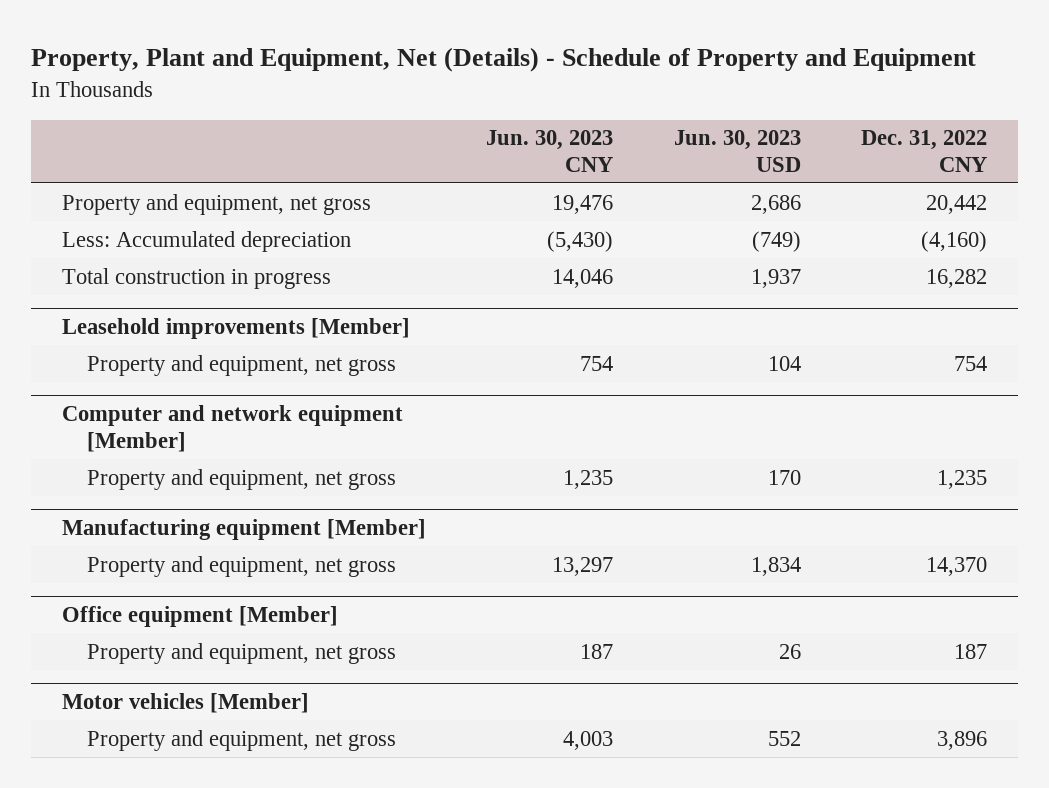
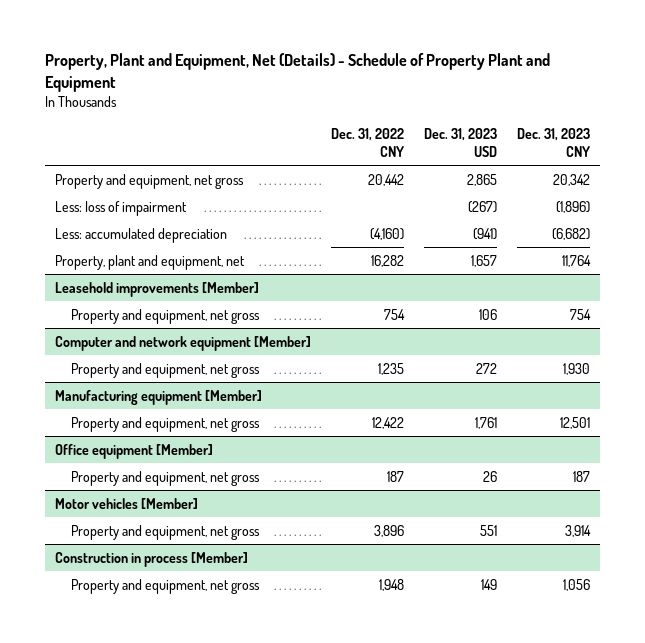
- Property, Plant and Equipment, Net (Details) - Schedule of Property and Equipment
+ Property, Plant and Equipment, Net (Details) - Schedule of Property Plant and Equipment
- | Jun. 30, 2023 CNY | Jun. 30, 2023 USD | Dec. 31, 2022 CNY
+ | Dec. 31, 2022 CNY | Dec. 31, 2023 USD | Dec. 31, 2023 CNY
- Less: Accumulated depreciation | (5,430) | (749) | (4,160)
- Total construction in progress | 14,046 | 1,937 | 16,282
+ Less: loss of impairment | | (267) | (1,896)
+ Less: accumulated depreciation | (4,160) | (941) | (6,682)
+ Property, plant and equipment, net | 16,282 | 1,657 | 11,764
@ Manufacturing equipment [Member]
- Property and equipment, net gross | 13,297 | 1,834 | 14,370
+ Property and equipment, net gross | 12,422 | 1,761 | 12,501
+ Construction in process [Member]
+ Property and equipment, net gross | 1,948 | 149 | 1,056

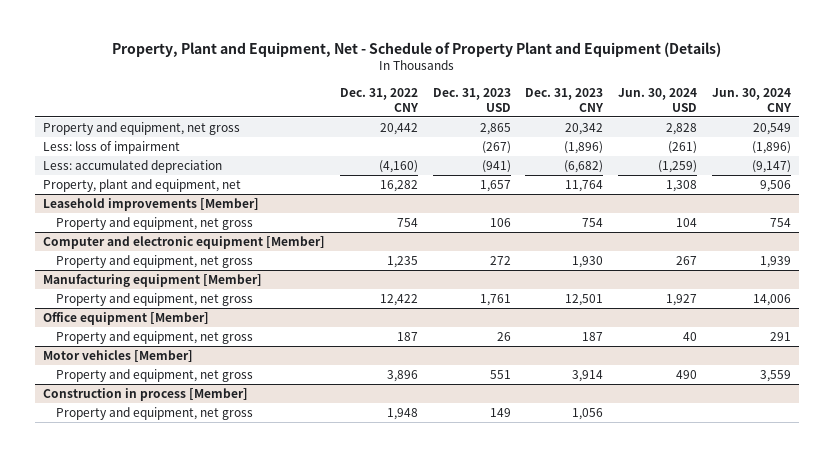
- Property, Plant and Equipment, Net (Details) - Schedule of Property Plant and Equipment
+ Property, Plant and Equipment, Net - Schedule of Property Plant and Equipment (Details)
- | Dec. 31, 2022 CNY | Dec. 31, 2023 USD | Dec. 31, 2023 CNY
+ | Dec. 31, 2022 CNY | Dec. 31, 2023 USD | Dec. 31, 2023 CNY | Jun. 30, 2024 USD | Jun. 30, 2024 CNY
- Computer and network equipment [Member]
+ Computer and electronic equipment [Member]

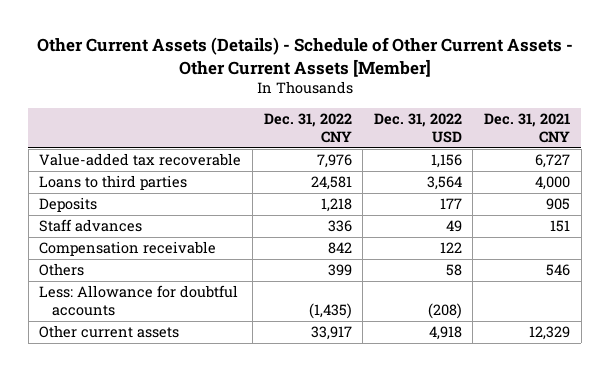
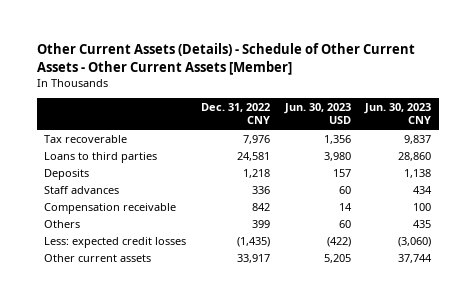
- | Dec. 31, 2022 CNY | Dec. 31, 2022 USD | Dec. 31, 2021 CNY
+ | Dec. 31, 2022 CNY | Jun. 30, 2023 USD | Jun. 30, 2023 CNY
- Value-added tax recoverable | 7,976 | 1,156 | 6,727
+ Tax recoverable | 7,976 | 1,356 | 9,837
- Less: Allowance for doubtful accounts | (1,435) | (208) |
+ Less: expected credit losses | (1,435) | (422) | (3,060)

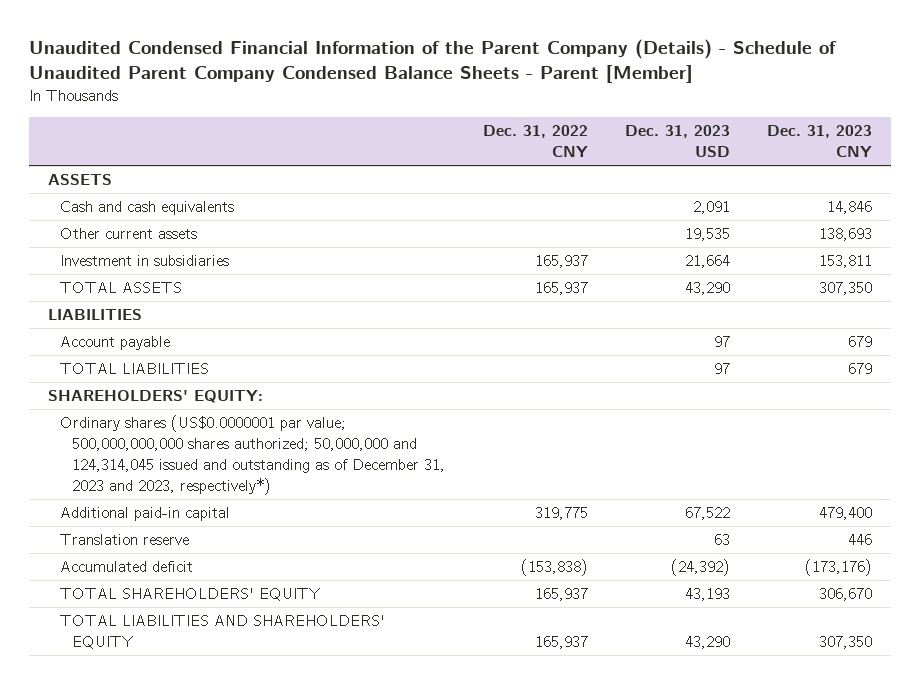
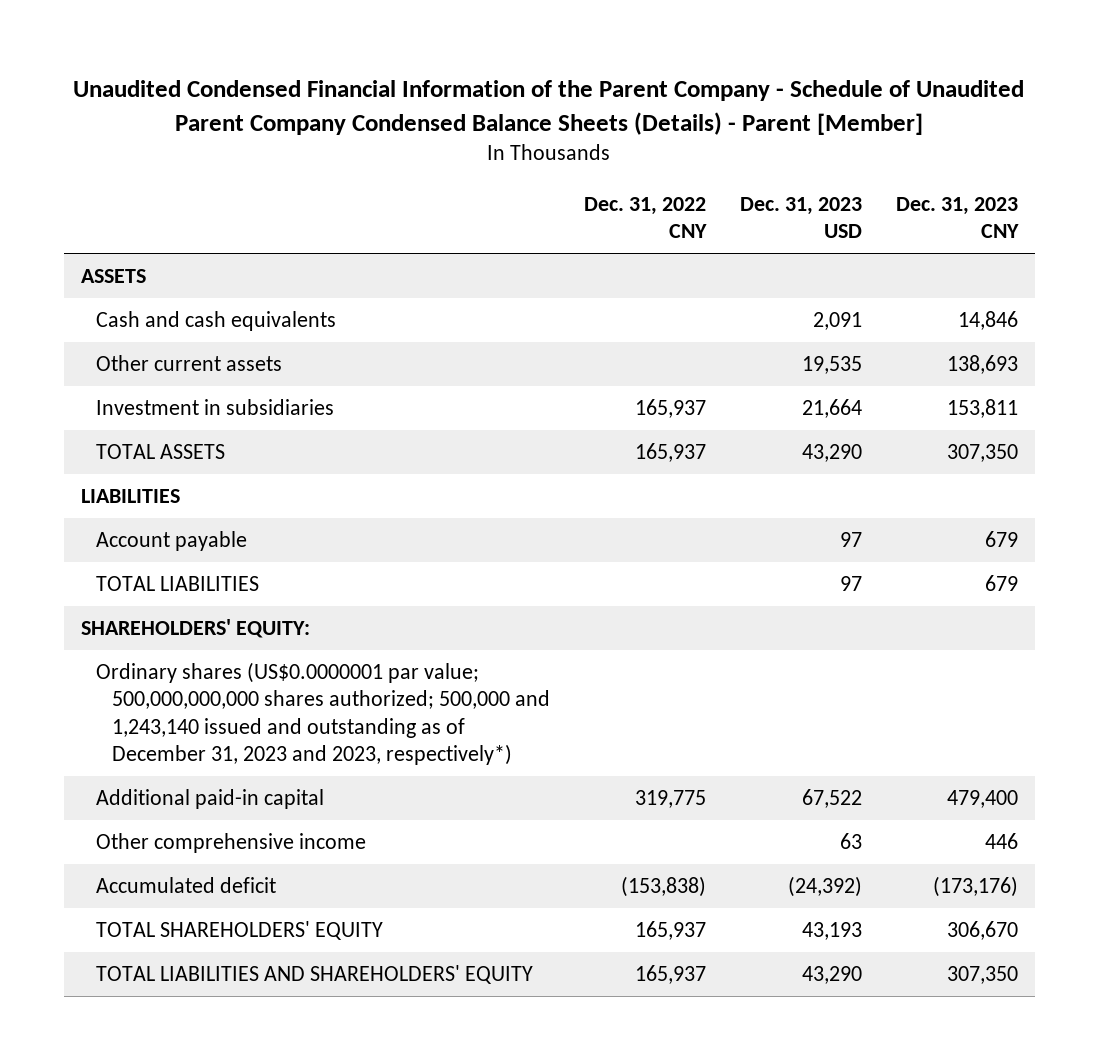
- Unaudited Condensed Financial Information of the Parent Company (Details) - Schedule of Unaudited Parent Company Condensed Balance Sheets - Parent [Member]
+ Unaudited Condensed Financial Information of the Parent Company - Schedule of Unaudited Parent Company Condensed Balance Sheets (Details) - Parent [Member]
- Ordinary shares (US$0.0000001 par value; 500,000,000,000 shares authorized; 50,000,000 and 124,314,045 issued and outstanding as of December 31, 2023 and 2023, respectively*)
+ Ordinary shares (US$0.0000001 par value; 500,000,000,000 shares authorized; 500,000 and 1,243,140 issued and outstanding as of December 31, 2023 and 2023, respectively*)
- Translation reserve | | 63 | 446
+ Other comprehensive income | | 63 | 446

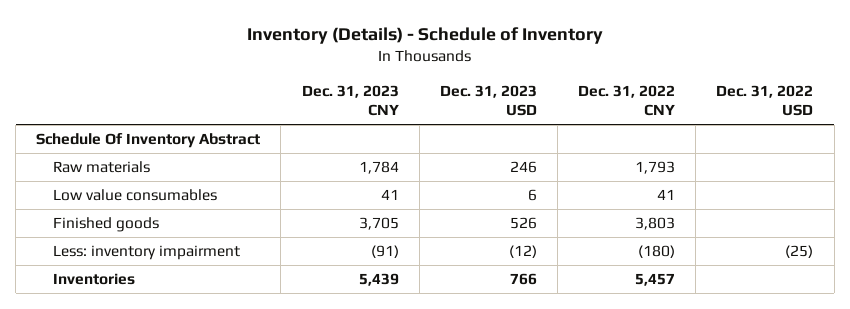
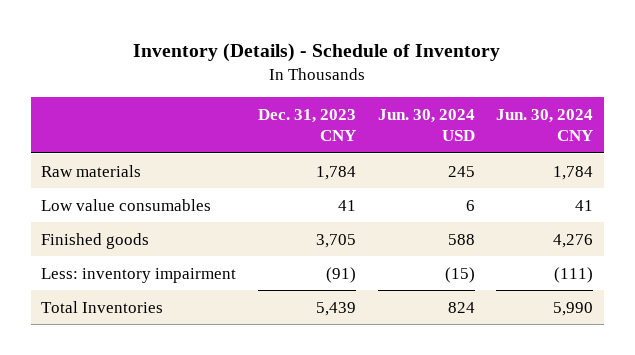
- | Dec. 31, 2023 CNY | Dec. 31, 2023 USD | Dec. 31, 2022 CNY | Dec. 31, 2022 USD
+ | Dec. 31, 2023 CNY | Jun. 30, 2024 USD | Jun. 30, 2024 CNY
- Schedule Of Inventory Abstract
- Inventories | 5,439 | 766 | 5,457 |
+ Total Inventories | 5,439 | 824 | 5,990

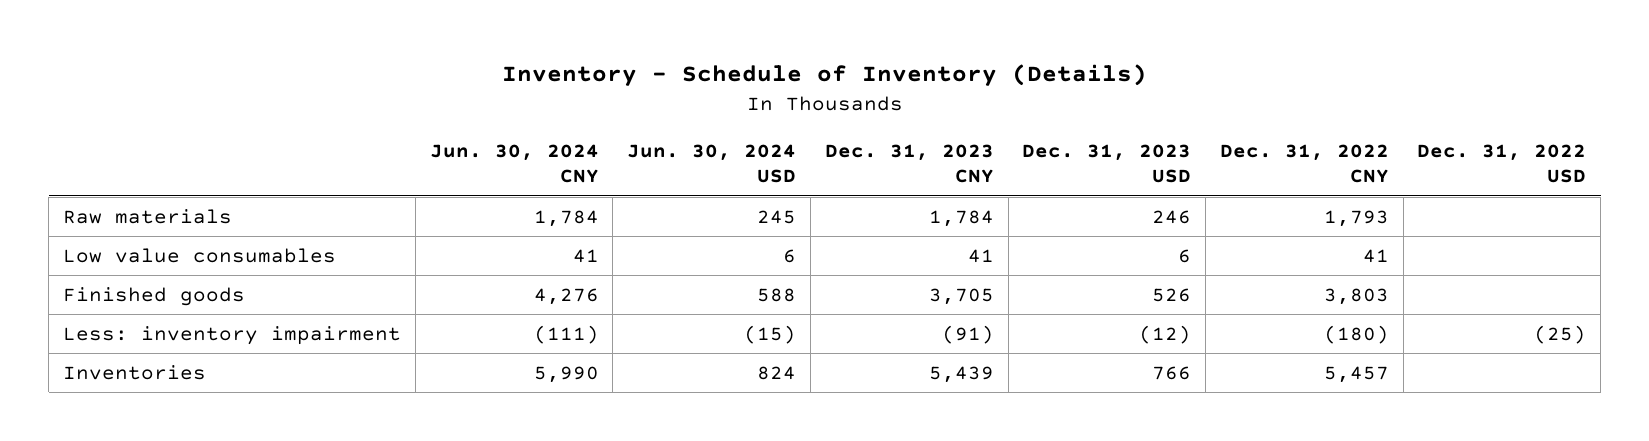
- Inventory (Details) - Schedule of Inventory
+ Inventory - Schedule of Inventory (Details)
- | Dec. 31, 2023 CNY | Jun. 30, 2024 USD | Jun. 30, 2024 CNY
+ | Jun. 30, 2024 CNY | Jun. 30, 2024 USD | Dec. 31, 2023 CNY | Dec. 31, 2023 USD | Dec. 31, 2022 CNY | Dec. 31, 2022 USD
- Total Inventories | 5,439 | 824 | 5,990
+ Inventories | 5,990 | 824 | 5,439 | 766 | 5,457 |

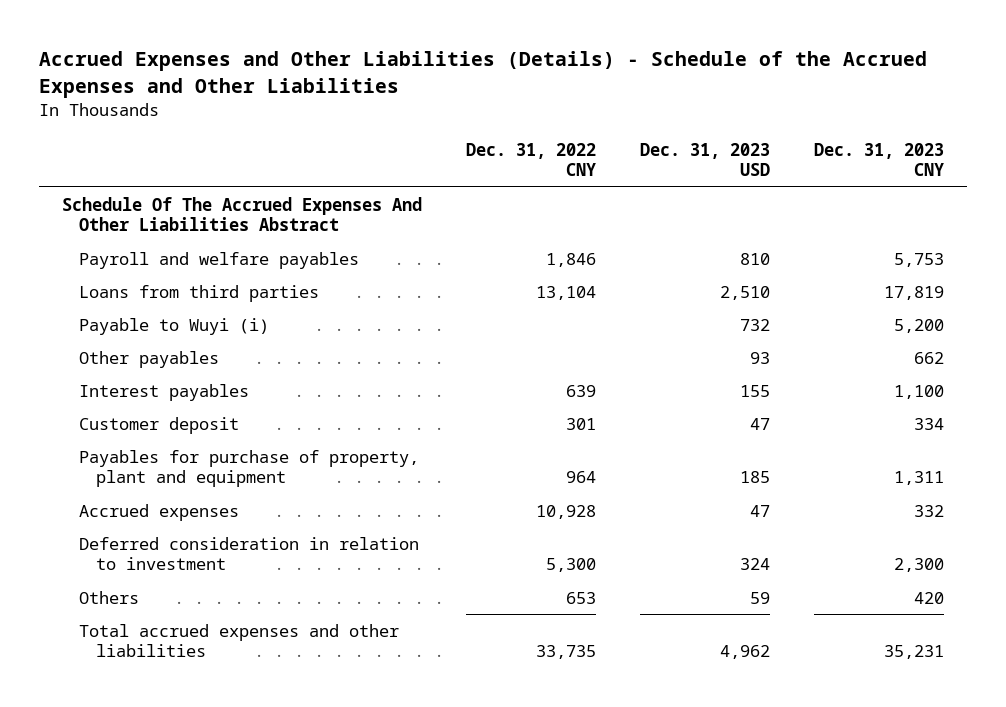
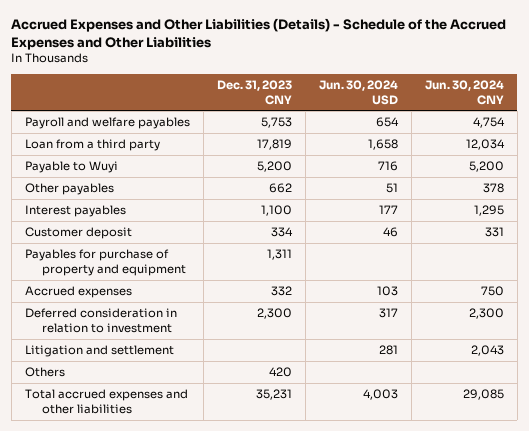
- | Dec. 31, 2022 CNY | Dec. 31, 2023 USD | Dec. 31, 2023 CNY
+ | Dec. 31, 2023 CNY | Jun. 30, 2024 USD | Jun. 30, 2024 CNY
- Schedule Of The Accrued Expenses And Other Liabilities Abstract
- Loans from third parties | 13,104 | 2,510 | 17,819
- Payable to Wuyi (i) | | 732 | 5,200
+ Loan from a third party | 17,819 | 1,658 | 12,034
+ Payable to Wuyi | 5,200 | 716 | 5,200
- Payables for purchase of property, plant and equipment | 964 | 185 | 1,311
+ Payables for purchase of property and equipment | 1,311 | |
+ Litigation and settlement | | 281 | 2,043

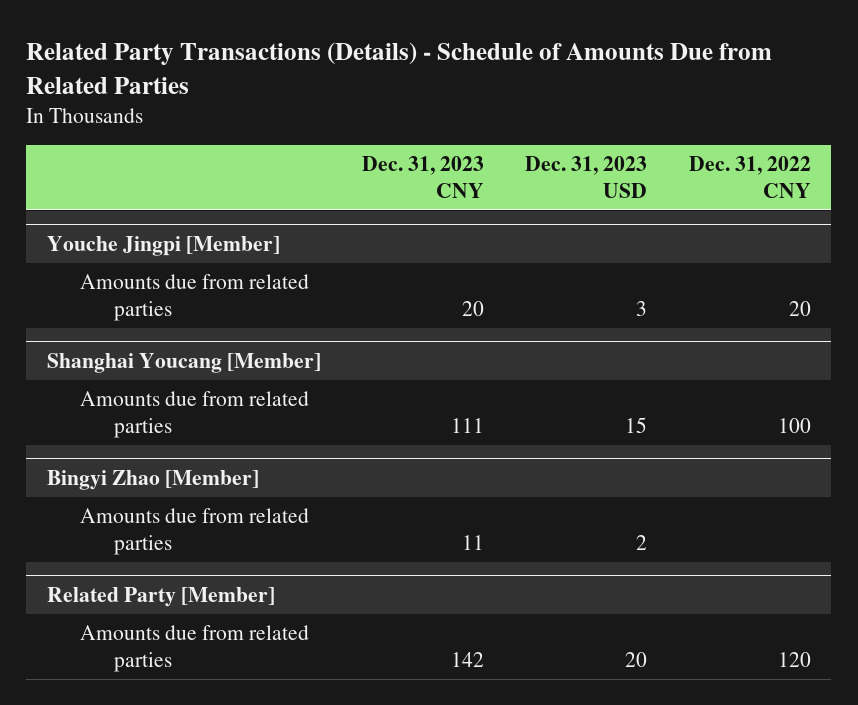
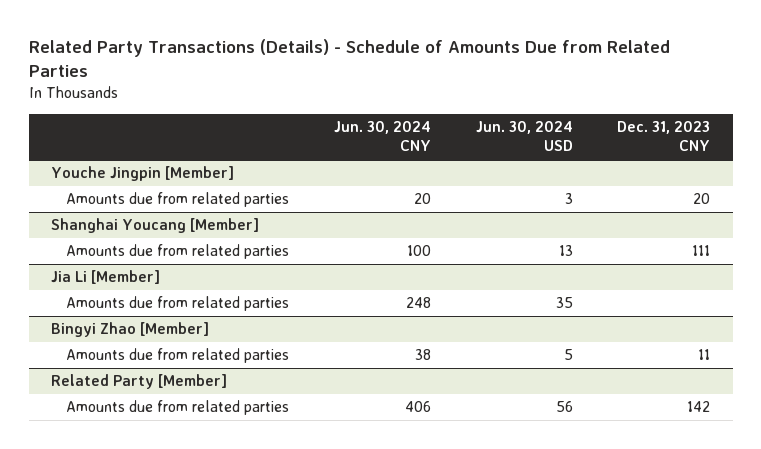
- | Dec. 31, 2023 CNY | Dec. 31, 2023 USD | Dec. 31, 2022 CNY
+ | Jun. 30, 2024 CNY | Jun. 30, 2024 USD | Dec. 31, 2023 CNY
- Youche Jingpi [Member]
+ Youche Jingpin [Member]
+ Jia Li [Member]
+ Amounts due from related parties | 248 | 35 |

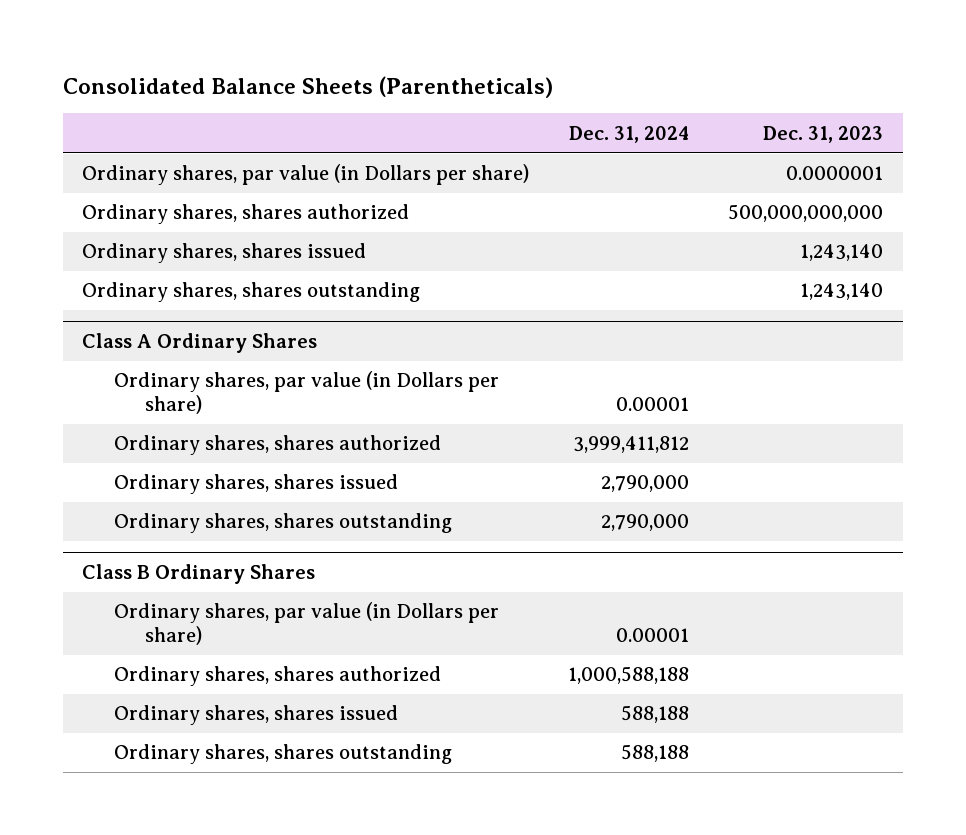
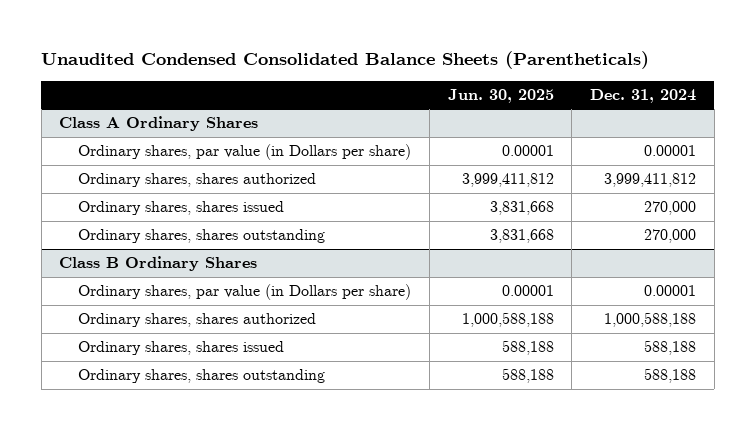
- Consolidated Balance Sheets (Parentheticals)
+ Unaudited Condensed Consolidated Balance Sheets (Parentheticals)
- | Dec. 31, 2024 | Dec. 31, 2023
+ | Jun. 30, 2025 | Dec. 31, 2024
- Ordinary shares, par value (in Dollars per share) | | 0.0000001
- Ordinary shares, shares authorized | | 500,000,000,000
- Ordinary shares, shares issued | | 1,243,140
- Ordinary shares, shares outstanding | | 1,243,140
@ Class A Ordinary Shares
- Ordinary shares, shares issued | 2,790,000 |
- Ordinary shares, shares outstanding | 2,790,000 |
+ Ordinary shares, shares issued | 3,831,668 | 270,000
+ Ordinary shares, shares outstanding | 3,831,668 | 270,000

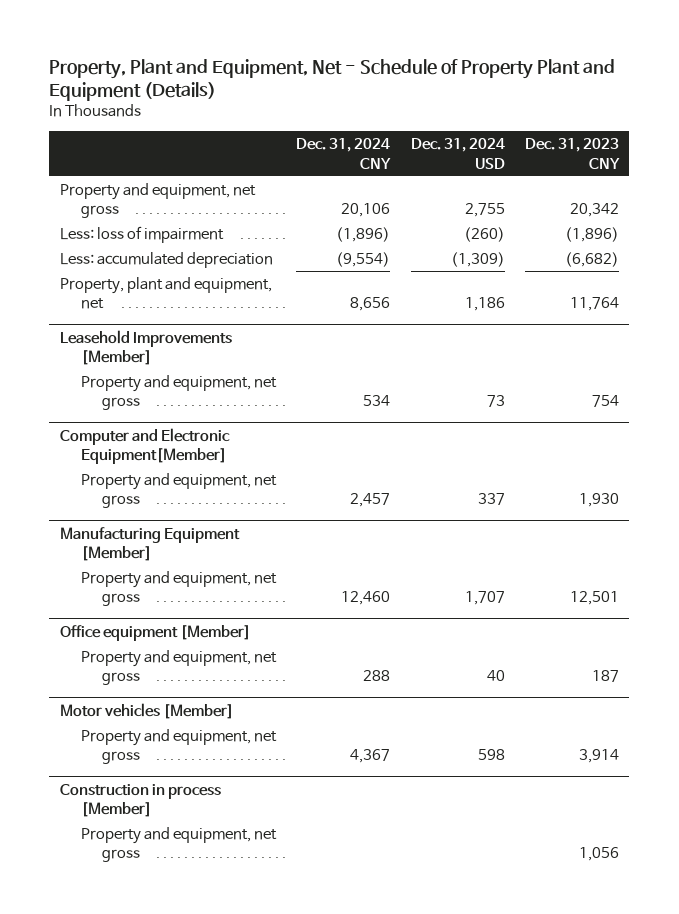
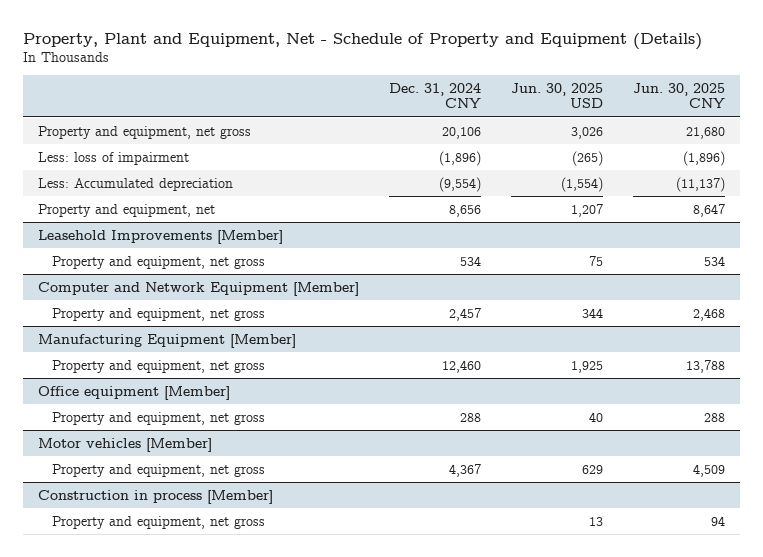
- Property, Plant and Equipment, Net - Schedule of Property Plant and Equipment (Details)
+ Property, Plant and Equipment, Net - Schedule of Property and Equipment (Details)
- | Dec. 31, 2024 CNY | Dec. 31, 2024 USD | Dec. 31, 2023 CNY
+ | Dec. 31, 2024 CNY | Jun. 30, 2025 USD | Jun. 30, 2025 CNY
- Less: accumulated depreciation | (9,554) | (1,309) | (6,682)
- Property, plant and equipment, net | 8,656 | 1,186 | 11,764
+ Less: Accumulated depreciation | (9,554) | (1,554) | (11,137)
+ Property and equipment, net | 8,656 | 1,207 | 8,647
- Computer and Electronic Equipment[Member]
+ Computer and Network Equipment [Member]

